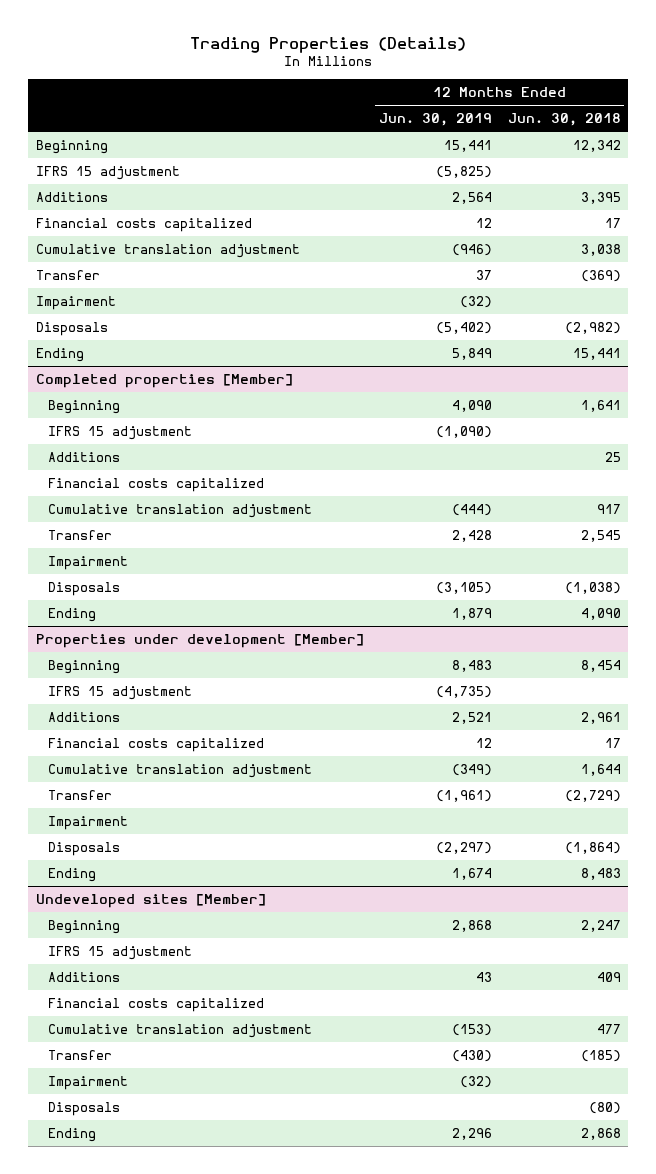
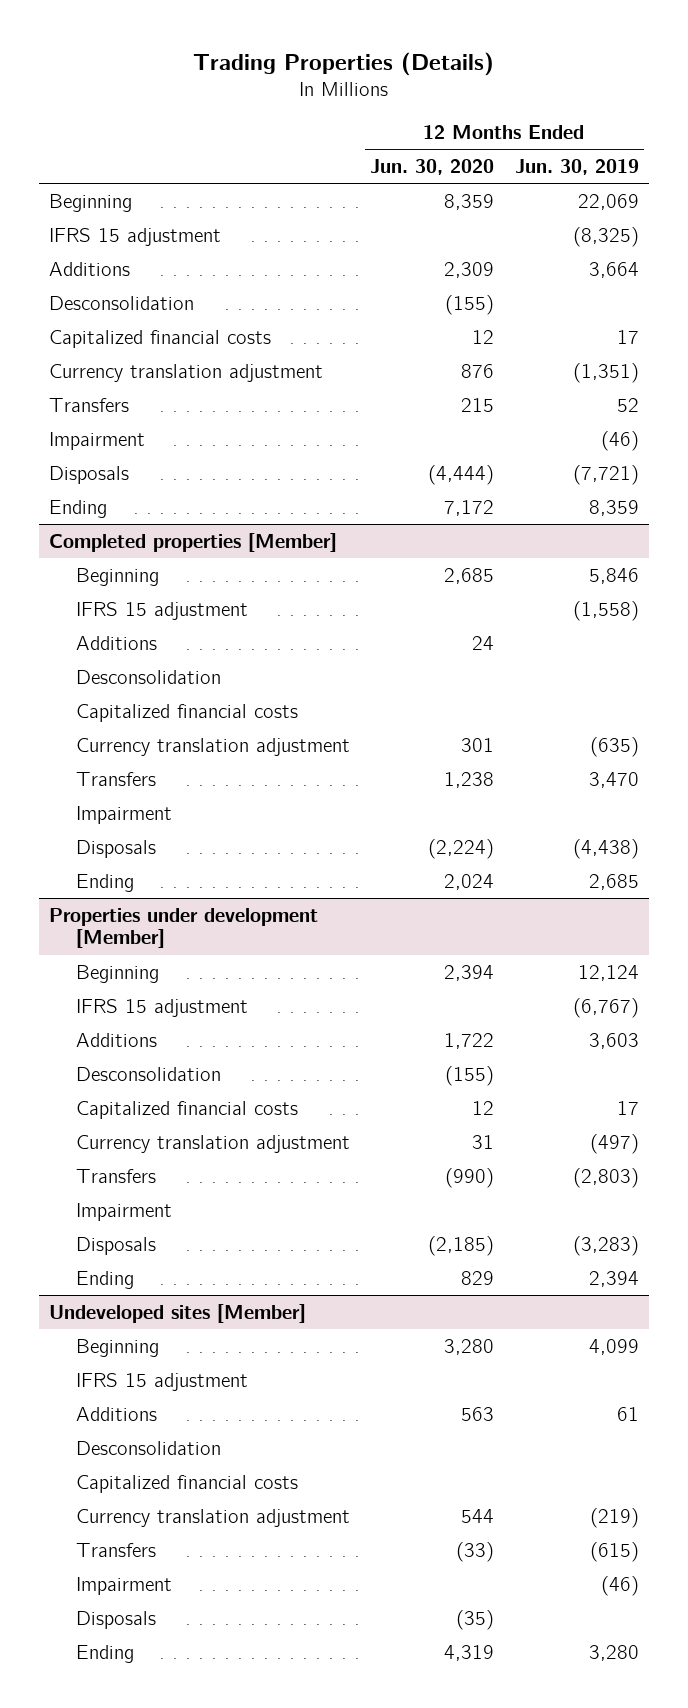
- | 12 Months Ended Jun. 30, 2019 | 12 Months Ended Jun. 30, 2018
+ | 12 Months Ended Jun. 30, 2020 | 12 Months Ended Jun. 30, 2019
- Beginning | 15,441 | 12,342
- IFRS 15 adjustment | (5,825) |
- Additions | 2,564 | 3,395
- Financial costs capitalized | 12 | 17
- Cumulative translation adjustment | (946) | 3,038
- Transfer | 37 | (369)
- Impairment | (32) |
- Disposals | (5,402) | (2,982)
- Ending | 5,849 | 15,441
+ Beginning | 8,359 | 22,069
+ IFRS 15 adjustment | | (8,325)
+ Additions | 2,309 | 3,664
+ Desconsolidation | (155) |
+ Capitalized financial costs | 12 | 17
+ Currency translation adjustment | 876 | (1,351)
+ Transfers | 215 | 52
+ Impairment | | (46)
+ Disposals | (4,444) | (7,721)
+ Ending | 7,172 | 8,359
@ Completed properties [Member]
- Beginning | 4,090 | 1,641
- IFRS 15 adjustment | (1,090) |
+ Beginning | 2,685 | 5,846
+ IFRS 15 adjustment | | (1,558)
- Financial costs capitalized
- Cumulative translation adjustment | (444) | 917
- Transfer | 2,428 | 2,545
+ Desconsolidation
+ Capitalized financial costs
+ Currency translation adjustment | 301 | (635)
+ Transfers | 1,238 | 3,470
- Disposals | (3,105) | (1,038)
- Ending | 1,879 | 4,090
+ Disposals | (2,224) | (4,438)
+ Ending | 2,024 | 2,685
@ Properties under development [Member]
- Beginning | 8,483 | 8,454
- IFRS 15 adjustment | (4,735) |
- Additions | 2,521 | 2,961
- Financial costs capitalized | 12 | 17
- Cumulative translation adjustment | (349) | 1,644
- Transfer | (1,961) | (2,729)
+ Beginning | 2,394 | 12,124
+ IFRS 15 adjustment | | (6,767)
+ Additions | 1,722 | 3,603
+ Desconsolidation | (155) |
+ Capitalized financial costs | 12 | 17
+ Currency translation adjustment | 31 | (497)
+ Transfers | (990) | (2,803)
- Disposals | (2,297) | (1,864)
- Ending | 1,674 | 8,483
+ Disposals | (2,185) | (3,283)
+ Ending | 829 | 2,394
@ Undeveloped sites [Member]
- Beginning | 2,868 | 2,247
+ Beginning | 3,280 | 4,099
- Additions | 43 | 409
- Financial costs capitalized
- Cumulative translation adjustment | (153) | 477
- Transfer | (430) | (185)
- Impairment | (32) |
+ Additions | 563 | 61
+ Desconsolidation
+ Capitalized financial costs
+ Currency translation adjustment | 544 | (219)
+ Transfers | (33) | (615)
+ Impairment | | (46)
- Ending | 2,296 | 2,868
+ Ending | 4,319 | 3,280

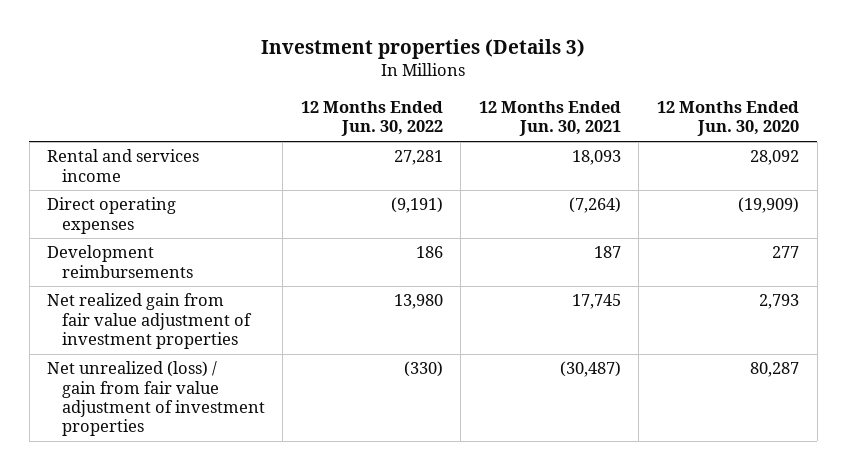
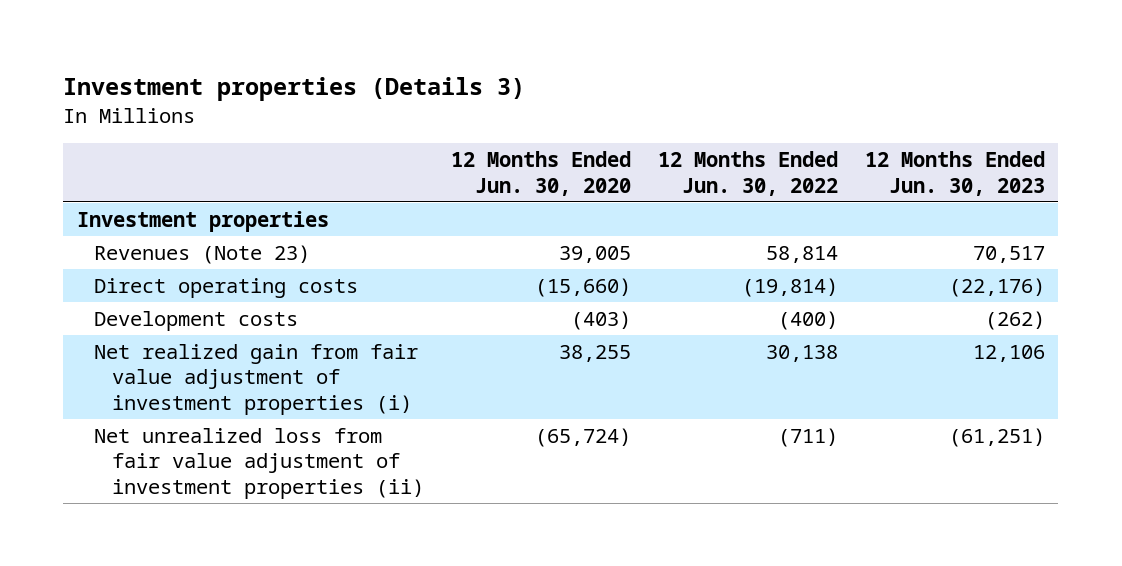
- | 12 Months Ended Jun. 30, 2022 | 12 Months Ended Jun. 30, 2021 | 12 Months Ended Jun. 30, 2020
+ | 12 Months Ended Jun. 30, 2020 | 12 Months Ended Jun. 30, 2022 | 12 Months Ended Jun. 30, 2023
- Rental and services income | 27,281 | 18,093 | 28,092
- Direct operating expenses | (9,191) | (7,264) | (19,909)
- Development reimbursements | 186 | 187 | 277
- Net realized gain from fair value adjustment of investment properties | 13,980 | 17,745 | 2,793
- Net unrealized (loss) / gain from fair value adjustment of investment properties | (330) | (30,487) | 80,287
+ Investment properties
+ Revenues (Note 23) | 39,005 | 58,814 | 70,517
+ Direct operating costs | (15,660) | (19,814) | (22,176)
+ Development costs | (403) | (400) | (262)
+ Net realized gain from fair value adjustment of investment properties (i) | 38,255 | 30,138 | 12,106
+ Net unrealized loss from fair value adjustment of investment properties (ii) | (65,724) | (711) | (61,251)

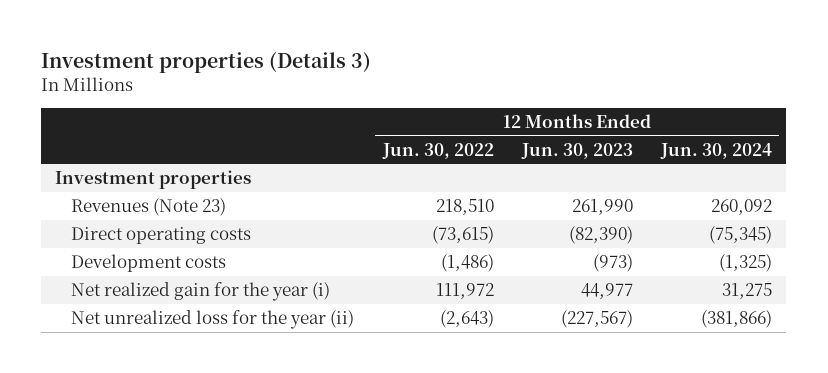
- | 12 Months Ended Jun. 30, 2020 | 12 Months Ended Jun. 30, 2022 | 12 Months Ended Jun. 30, 2023
+ | 12 Months Ended Jun. 30, 2022 | 12 Months Ended Jun. 30, 2023 | 12 Months Ended Jun. 30, 2024
- Revenues (Note 23) | 39,005 | 58,814 | 70,517
- Direct operating costs | (15,660) | (19,814) | (22,176)
- Development costs | (403) | (400) | (262)
- Net realized gain from fair value adjustment of investment properties (i) | 38,255 | 30,138 | 12,106
- Net unrealized loss from fair value adjustment of investment properties (ii) | (65,724) | (711) | (61,251)
+ Revenues (Note 23) | 218,510 | 261,990 | 260,092
+ Direct operating costs | (73,615) | (82,390) | (75,345)
+ Development costs | (1,486) | (973) | (1,325)
+ Net realized gain for the year (i) | 111,972 | 44,977 | 31,275
+ Net unrealized loss for the year (ii) | (2,643) | (227,567) | (381,866)

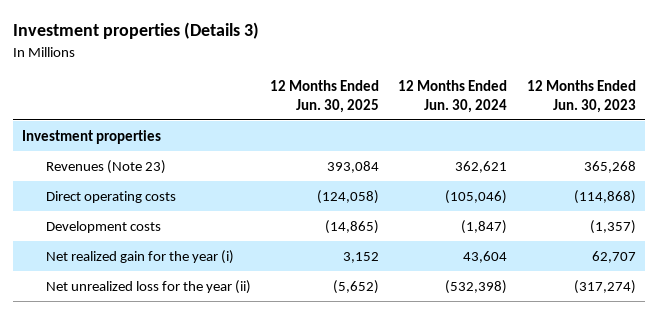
- | 12 Months Ended Jun. 30, 2022 | 12 Months Ended Jun. 30, 2023 | 12 Months Ended Jun. 30, 2024
+ | 12 Months Ended Jun. 30, 2025 | 12 Months Ended Jun. 30, 2024 | 12 Months Ended Jun. 30, 2023
- Revenues (Note 23) | 218,510 | 261,990 | 260,092
- Direct operating costs | (73,615) | (82,390) | (75,345)
- Development costs | (1,486) | (973) | (1,325)
- Net realized gain for the year (i) | 111,972 | 44,977 | 31,275
- Net unrealized loss for the year (ii) | (2,643) | (227,567) | (381,866)
+ Revenues (Note 23) | 393,084 | 362,621 | 365,268
+ Direct operating costs | (124,058) | (105,046) | (114,868)
+ Development costs | (14,865) | (1,847) | (1,357)
+ Net realized gain for the year (i) | 3,152 | 43,604 | 62,707
+ Net unrealized loss for the year (ii) | (5,652) | (532,398) | (317,274)

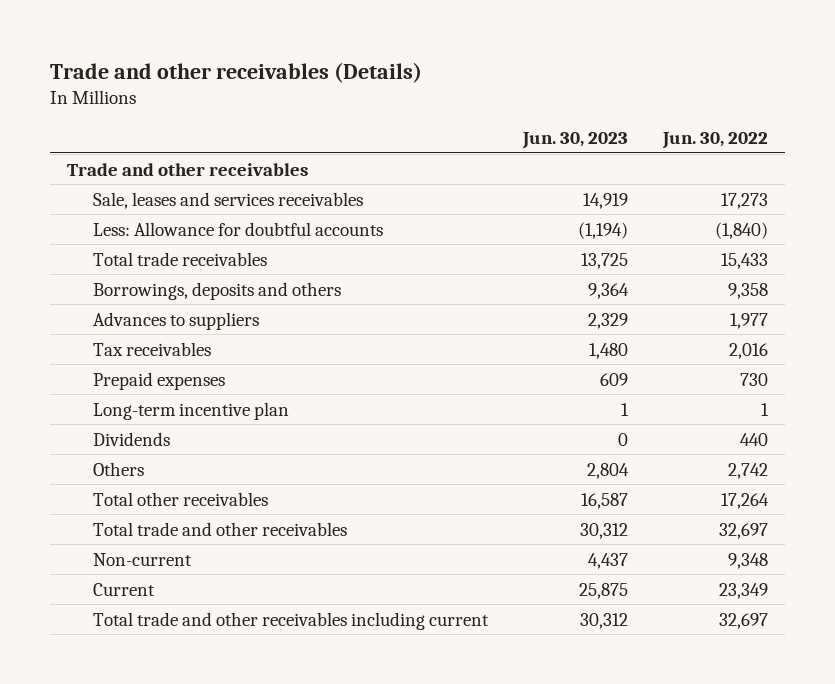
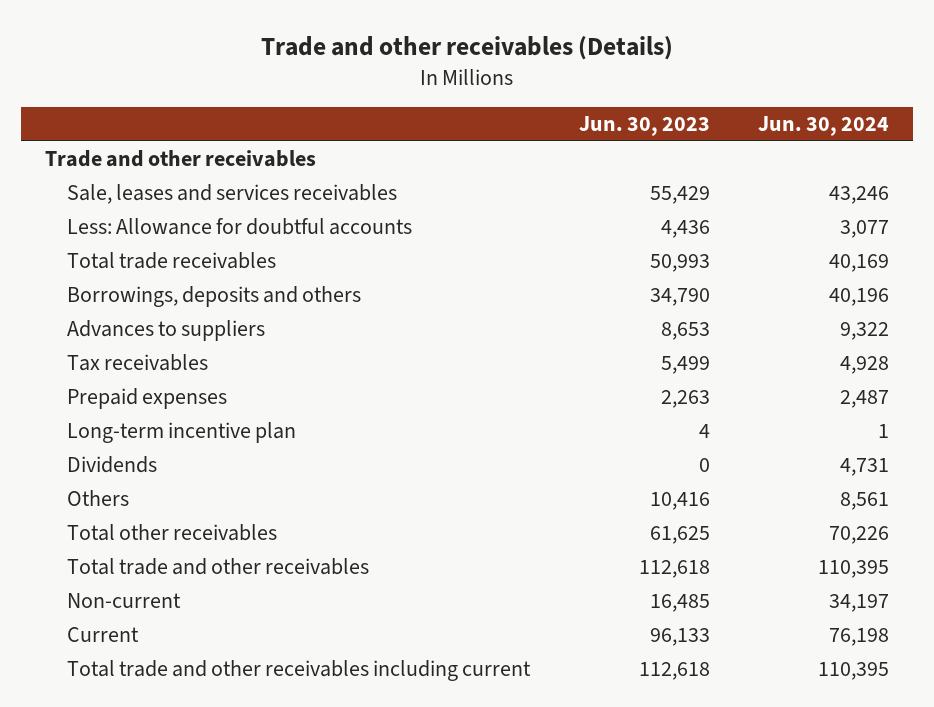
- | Jun. 30, 2023 | Jun. 30, 2022
+ | Jun. 30, 2023 | Jun. 30, 2024
- Sale, leases and services receivables | 14,919 | 17,273
- Less: Allowance for doubtful accounts | (1,194) | (1,840)
- Total trade receivables | 13,725 | 15,433
- Borrowings, deposits and others | 9,364 | 9,358
- Advances to suppliers | 2,329 | 1,977
- Tax receivables | 1,480 | 2,016
- Prepaid expenses | 609 | 730
- Long-term incentive plan | 1 | 1
+ Sale, leases and services receivables | 55,429 | 43,246
+ Less: Allowance for doubtful accounts | 4,436 | 3,077
+ Total trade receivables | 50,993 | 40,169
+ Borrowings, deposits and others | 34,790 | 40,196
+ Advances to suppliers | 8,653 | 9,322
+ Tax receivables | 5,499 | 4,928
+ Prepaid expenses | 2,263 | 2,487
+ Long-term incentive plan | 4 | 1
- Others | 2,804 | 2,742
- Total other receivables | 16,587 | 17,264
- Total trade and other receivables | 30,312 | 32,697
- Non-current | 4,437 | 9,348
- Current | 25,875 | 23,349
- Total trade and other receivables including current | 30,312 | 32,697
+ Others | 10,416 | 8,561
+ Total other receivables | 61,625 | 70,226
+ Total trade and other receivables | 112,618 | 110,395
+ Non-current | 16,485 | 34,197
+ Current | 96,133 | 76,198
+ Total trade and other receivables including current | 112,618 | 110,395

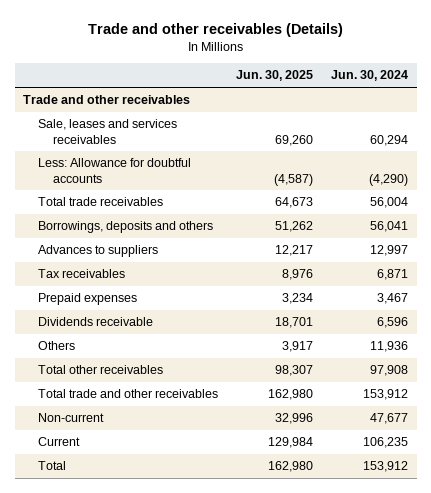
- | Jun. 30, 2023 | Jun. 30, 2024
+ | Jun. 30, 2025 | Jun. 30, 2024
- Sale, leases and services receivables | 55,429 | 43,246
- Less: Allowance for doubtful accounts | 4,436 | 3,077
- Total trade receivables | 50,993 | 40,169
- Borrowings, deposits and others | 34,790 | 40,196
- Advances to suppliers | 8,653 | 9,322
- Tax receivables | 5,499 | 4,928
- Prepaid expenses | 2,263 | 2,487
- Long-term incentive plan | 4 | 1
- Dividends | 0 | 4,731
- Others | 10,416 | 8,561
- Total other receivables | 61,625 | 70,226
- Total trade and other receivables | 112,618 | 110,395
- Non-current | 16,485 | 34,197
- Current | 96,133 | 76,198
- Total trade and other receivables including current | 112,618 | 110,395
+ Sale, leases and services receivables | 69,260 | 60,294
+ Less: Allowance for doubtful accounts | (4,587) | (4,290)
+ Total trade receivables | 64,673 | 56,004
+ Borrowings, deposits and others | 51,262 | 56,041
+ Advances to suppliers | 12,217 | 12,997
+ Tax receivables | 8,976 | 6,871
+ Prepaid expenses | 3,234 | 3,467
+ Dividends receivable | 18,701 | 6,596
+ Others | 3,917 | 11,936
+ Total other receivables | 98,307 | 97,908
+ Total trade and other receivables | 162,980 | 153,912
+ Non-current | 32,996 | 47,677
+ Current | 129,984 | 106,235
+ Total | 162,980 | 153,912

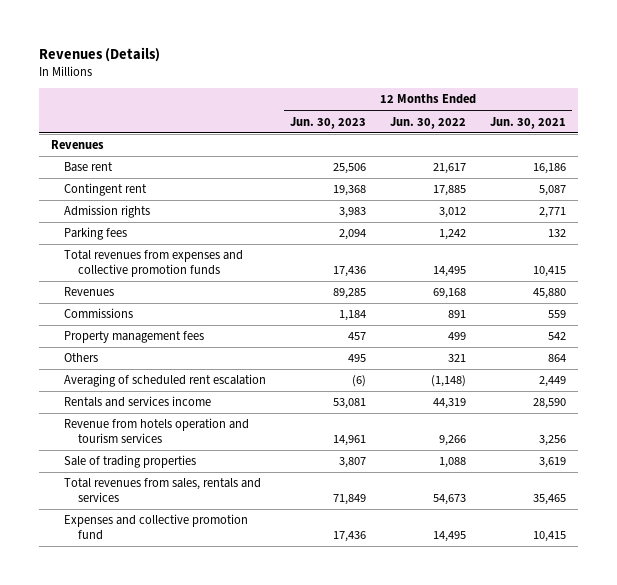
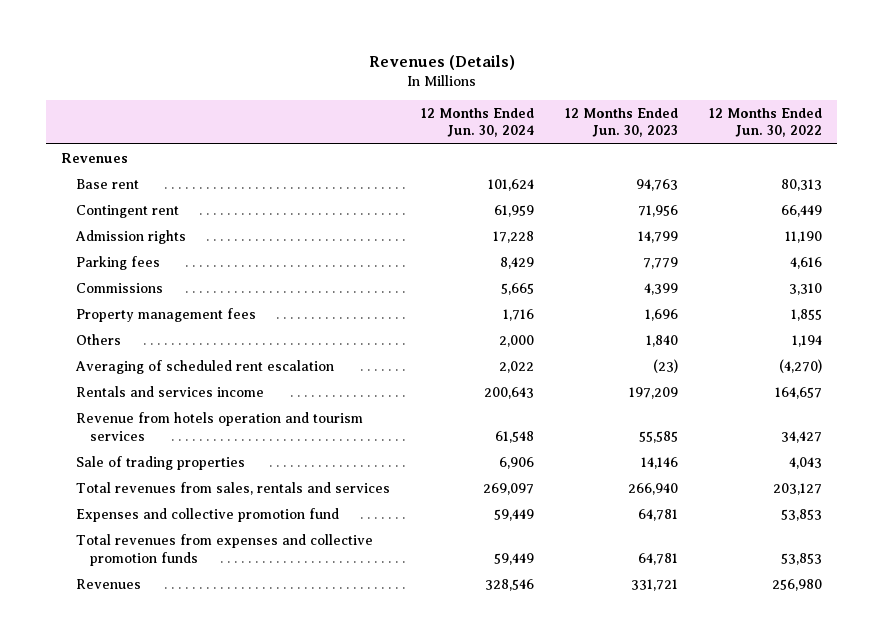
- | 12 Months Ended Jun. 30, 2023 | 12 Months Ended Jun. 30, 2022 | 12 Months Ended Jun. 30, 2021
+ | 12 Months Ended Jun. 30, 2024 | 12 Months Ended Jun. 30, 2023 | 12 Months Ended Jun. 30, 2022
- Base rent | 25,506 | 21,617 | 16,186
- Contingent rent | 19,368 | 17,885 | 5,087
- Admission rights | 3,983 | 3,012 | 2,771
- Parking fees | 2,094 | 1,242 | 132
- Total revenues from expenses and collective promotion funds | 17,436 | 14,495 | 10,415
- Revenues | 89,285 | 69,168 | 45,880
- Commissions | 1,184 | 891 | 559
- Property management fees | 457 | 499 | 542
- Others | 495 | 321 | 864
- Averaging of scheduled rent escalation | (6) | (1,148) | 2,449
- Rentals and services income | 53,081 | 44,319 | 28,590
- Revenue from hotels operation and tourism services | 14,961 | 9,266 | 3,256
- Sale of trading properties | 3,807 | 1,088 | 3,619
- Total revenues from sales, rentals and services | 71,849 | 54,673 | 35,465
- Expenses and collective promotion fund | 17,436 | 14,495 | 10,415
+ Base rent | 101,624 | 94,763 | 80,313
+ Contingent rent | 61,959 | 71,956 | 66,449
+ Admission rights | 17,228 | 14,799 | 11,190
+ Parking fees | 8,429 | 7,779 | 4,616
+ Commissions | 5,665 | 4,399 | 3,310
+ Property management fees | 1,716 | 1,696 | 1,855
+ Others | 2,000 | 1,840 | 1,194
+ Averaging of scheduled rent escalation | 2,022 | (23) | (4,270)
+ Rentals and services income | 200,643 | 197,209 | 164,657
+ Revenue from hotels operation and tourism services | 61,548 | 55,585 | 34,427
+ Sale of trading properties | 6,906 | 14,146 | 4,043
+ Total revenues from sales, rentals and services | 269,097 | 266,940 | 203,127
+ Expenses and collective promotion fund | 59,449 | 64,781 | 53,853
+ Total revenues from expenses and collective promotion funds | 59,449 | 64,781 | 53,853
+ Revenues | 328,546 | 331,721 | 256,980

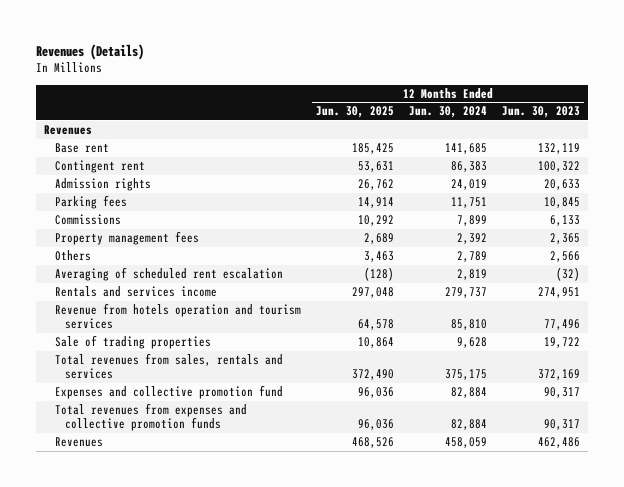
- | 12 Months Ended Jun. 30, 2024 | 12 Months Ended Jun. 30, 2023 | 12 Months Ended Jun. 30, 2022
+ | 12 Months Ended Jun. 30, 2025 | 12 Months Ended Jun. 30, 2024 | 12 Months Ended Jun. 30, 2023
- Base rent | 101,624 | 94,763 | 80,313
- Contingent rent | 61,959 | 71,956 | 66,449
- Admission rights | 17,228 | 14,799 | 11,190
- Parking fees | 8,429 | 7,779 | 4,616
- Commissions | 5,665 | 4,399 | 3,310
- Property management fees | 1,716 | 1,696 | 1,855
- Others | 2,000 | 1,840 | 1,194
- Averaging of scheduled rent escalation | 2,022 | (23) | (4,270)
- Rentals and services income | 200,643 | 197,209 | 164,657
- Revenue from hotels operation and tourism services | 61,548 | 55,585 | 34,427
- Sale of trading properties | 6,906 | 14,146 | 4,043
- Total revenues from sales, rentals and services | 269,097 | 266,940 | 203,127
- Expenses and collective promotion fund | 59,449 | 64,781 | 53,853
- Total revenues from expenses and collective promotion funds | 59,449 | 64,781 | 53,853
- Revenues | 328,546 | 331,721 | 256,980
+ Base rent | 185,425 | 141,685 | 132,119
+ Contingent rent | 53,631 | 86,383 | 100,322
+ Admission rights | 26,762 | 24,019 | 20,633
+ Parking fees | 14,914 | 11,751 | 10,845
+ Commissions | 10,292 | 7,899 | 6,133
+ Property management fees | 2,689 | 2,392 | 2,365
+ Others | 3,463 | 2,789 | 2,566
+ Averaging of scheduled rent escalation | (128) | 2,819 | (32)
+ Rentals and services income | 297,048 | 279,737 | 274,951
+ Revenue from hotels operation and tourism services | 64,578 | 85,810 | 77,496
+ Sale of trading properties | 10,864 | 9,628 | 19,722
+ Total revenues from sales, rentals and services | 372,490 | 375,175 | 372,169
+ Expenses and collective promotion fund | 96,036 | 82,884 | 90,317
+ Total revenues from expenses and collective promotion funds | 96,036 | 82,884 | 90,317
+ Revenues | 468,526 | 458,059 | 462,486

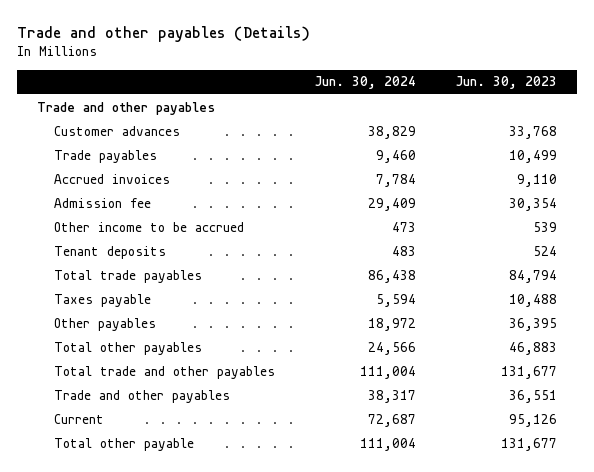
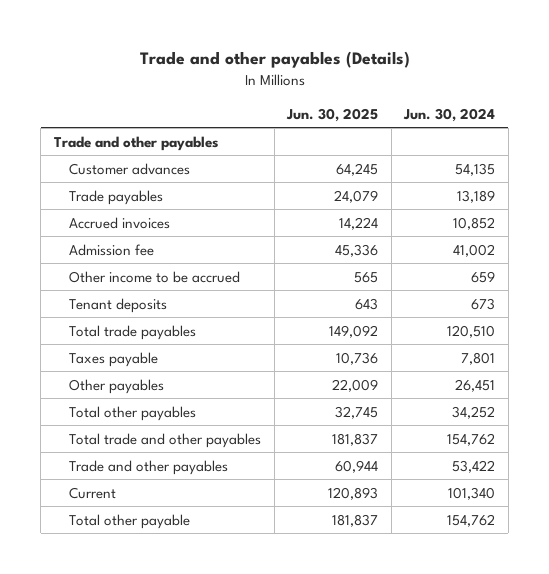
- | Jun. 30, 2024 | Jun. 30, 2023
+ | Jun. 30, 2025 | Jun. 30, 2024
- Customer advances | 38,829 | 33,768
- Trade payables | 9,460 | 10,499
- Accrued invoices | 7,784 | 9,110
- Admission fee | 29,409 | 30,354
- Other income to be accrued | 473 | 539
- Tenant deposits | 483 | 524
- Total trade payables | 86,438 | 84,794
- Taxes payable | 5,594 | 10,488
- Other payables | 18,972 | 36,395
- Total other payables | 24,566 | 46,883
- Total trade and other payables | 111,004 | 131,677
- Trade and other payables | 38,317 | 36,551
- Current | 72,687 | 95,126
- Total other payable | 111,004 | 131,677
+ Customer advances | 64,245 | 54,135
+ Trade payables | 24,079 | 13,189
+ Accrued invoices | 14,224 | 10,852
+ Admission fee | 45,336 | 41,002
+ Other income to be accrued | 565 | 659
+ Tenant deposits | 643 | 673
+ Total trade payables | 149,092 | 120,510
+ Taxes payable | 10,736 | 7,801
+ Other payables | 22,009 | 26,451
+ Total other payables | 32,745 | 34,252
+ Total trade and other payables | 181,837 | 154,762
+ Trade and other payables | 60,944 | 53,422
+ Current | 120,893 | 101,340
+ Total other payable | 181,837 | 154,762

